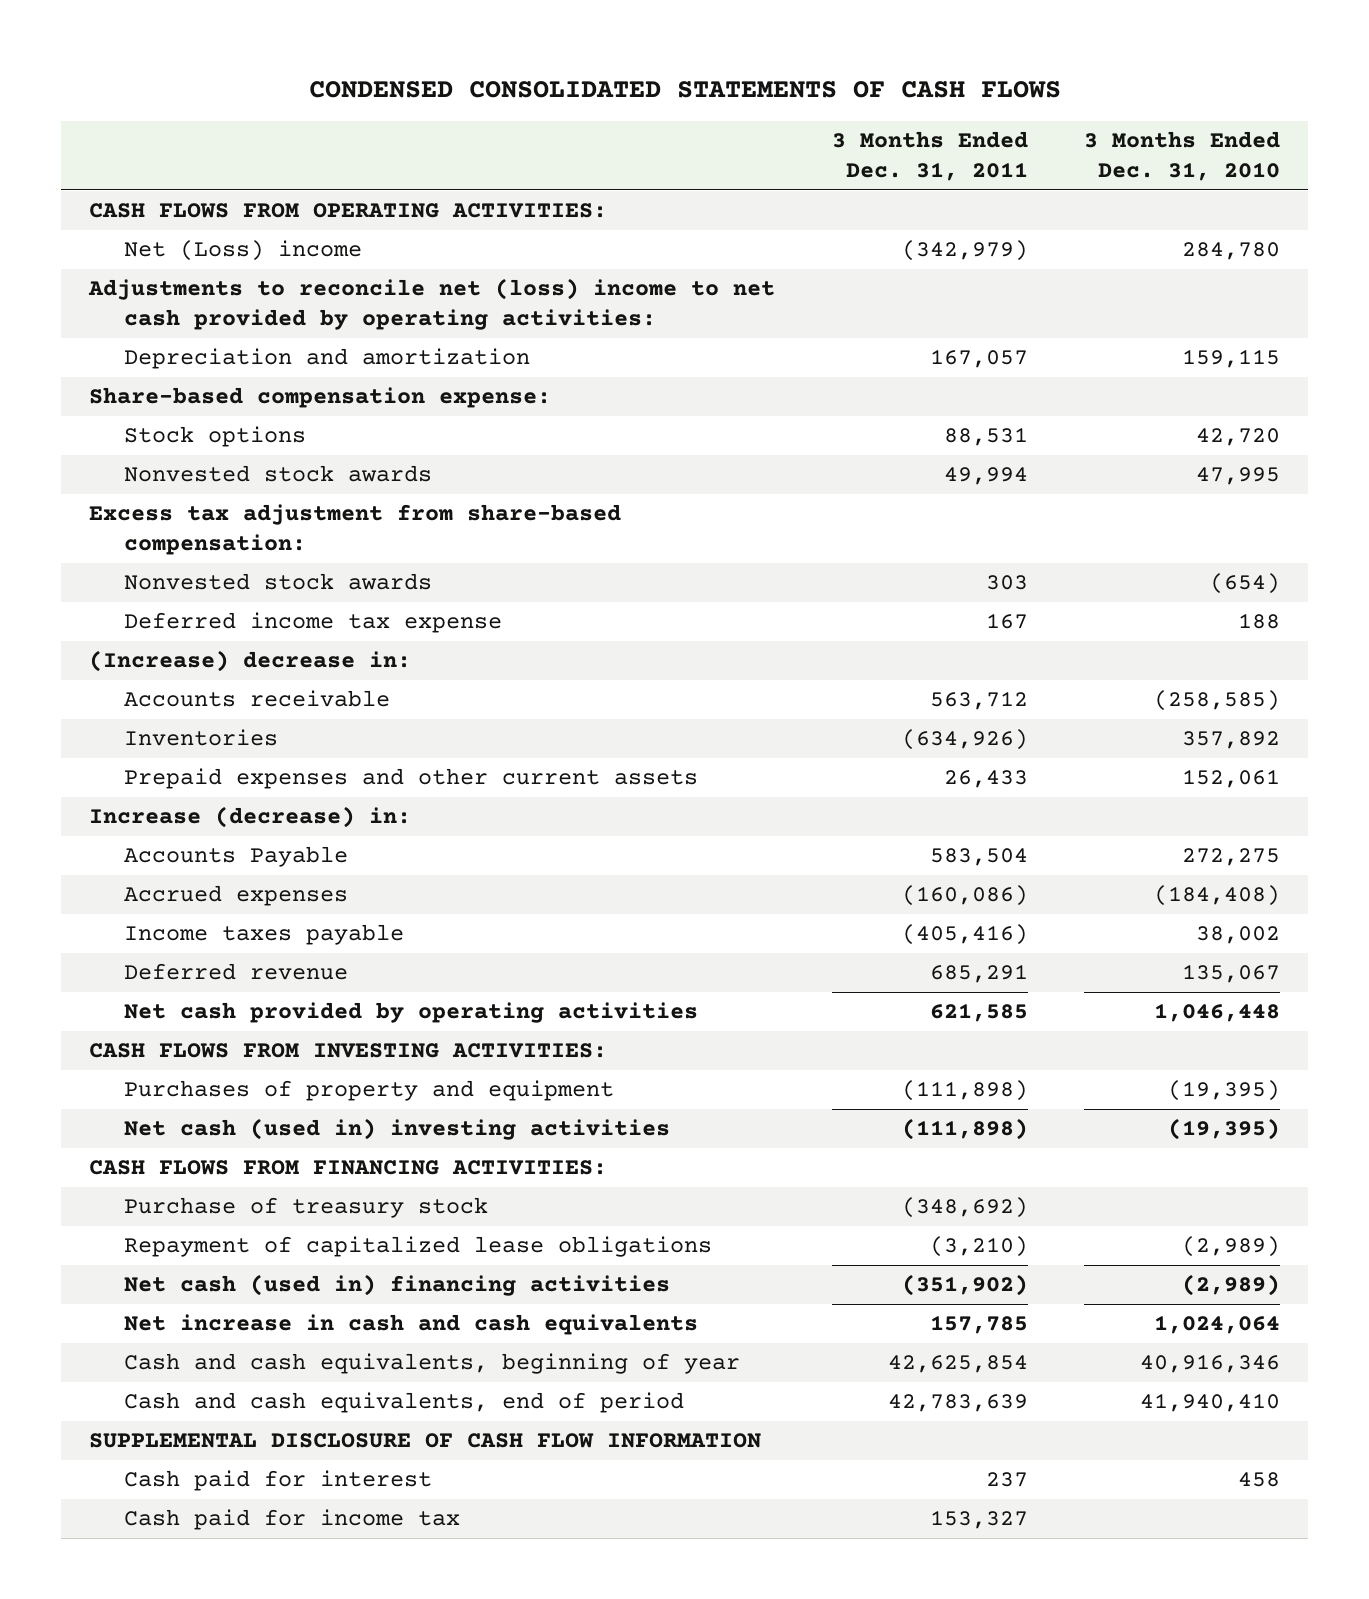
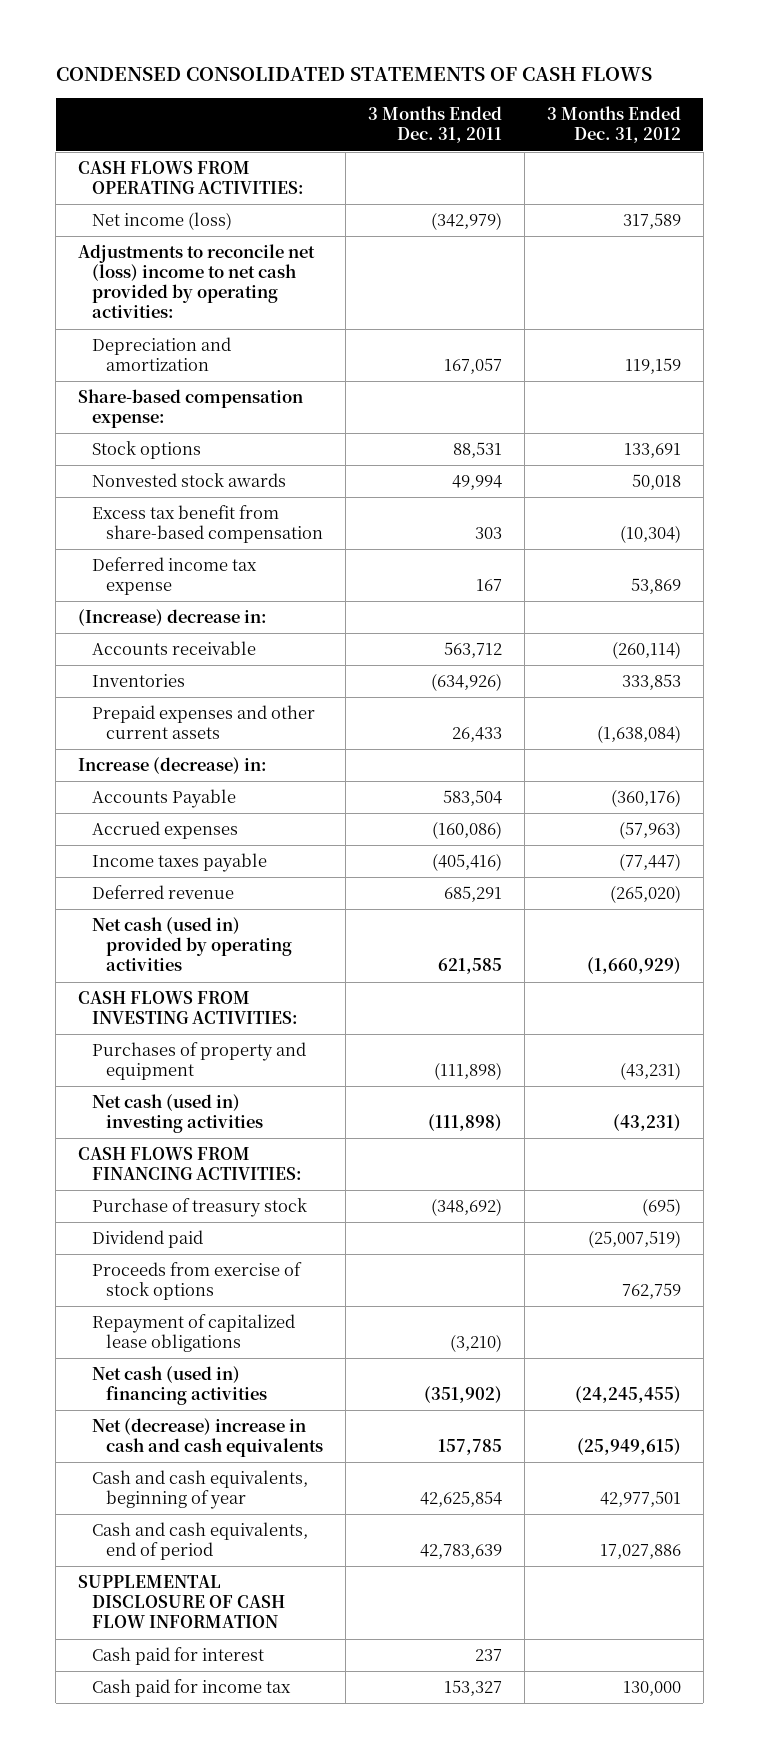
- | 3 Months Ended Dec. 31, 2011 | 3 Months Ended Dec. 31, 2010
+ | 3 Months Ended Dec. 31, 2011 | 3 Months Ended Dec. 31, 2012
- Net (Loss) income | (342,979) | 284,780
+ Net income (loss) | (342,979) | 317,589
- Excess tax adjustment from share-based compensation:
- Nonvested stock awards | 303 | (654)
+ Excess tax benefit from share-based compensation | 303 | (10,304)
- Net cash provided by operating activities | 621,585 | 1,046,448
+ Net cash (used in) provided by operating activities | 621,585 | (1,660,929)
+ Dividend paid | | (25,007,519)
+ Proceeds from exercise of stock options | | 762,759
- Net increase in cash and cash equivalents | 157,785 | 1,024,064
+ Net (decrease) increase in cash and cash equivalents | 157,785 | (25,949,615)

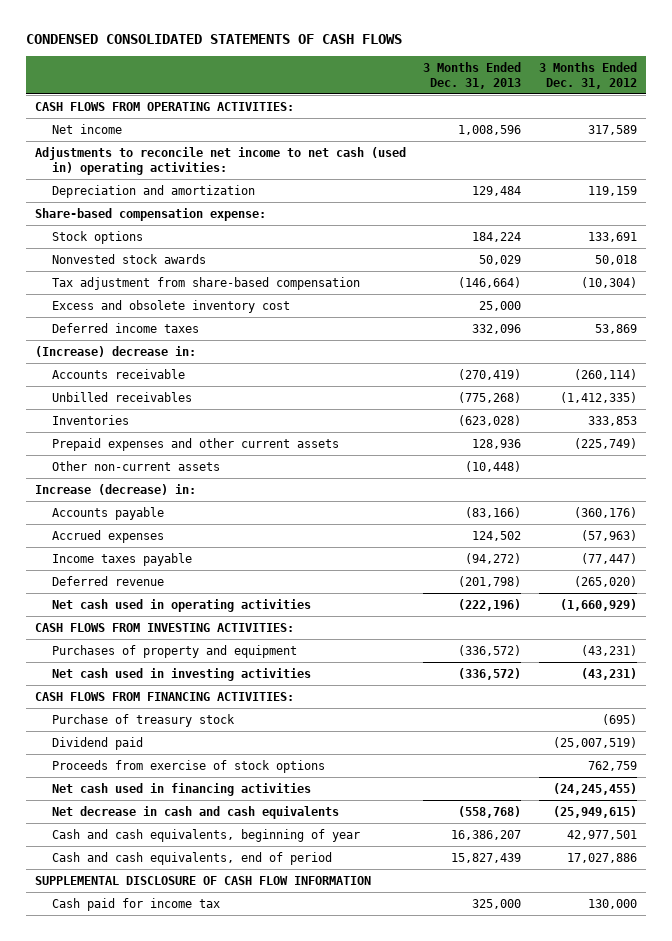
- | 3 Months Ended Dec. 31, 2011 | 3 Months Ended Dec. 31, 2012
+ | 3 Months Ended Dec. 31, 2013 | 3 Months Ended Dec. 31, 2012
- Net income (loss) | (342,979) | 317,589
- Adjustments to reconcile net (loss) income to net cash provided by operating activities:
+ Net income | 1,008,596 | 317,589
+ Adjustments to reconcile net income to net cash (used in) operating activities:
- Excess tax benefit from share-based compensation | 303 | (10,304)
- Deferred income tax expense | 167 | 53,869
+ Tax adjustment from share-based compensation | (146,664) | (10,304)
+ Excess and obsolete inventory cost | 25,000 |
+ Deferred income taxes | 332,096 | 53,869
+ Unbilled receivables | (775,268) | (1,412,335)
- Prepaid expenses and other current assets | 26,433 | (1,638,084)
+ Prepaid expenses and other current assets | 128,936 | (225,749)
+ Other non-current assets | (10,448) |
- Accounts Payable | 583,504 | (360,176)
+ Accounts payable | (83,166) | (360,176)
- Net cash (used in) provided by operating activities | 621,585 | (1,660,929)
+ Net cash used in operating activities | (222,196) | (1,660,929)
- Net cash (used in) investing activities | (111,898) | (43,231)
+ Net cash used in investing activities | (336,572) | (43,231)
- Repayment of capitalized lease obligations | (3,210) |
- Net cash (used in) financing activities | (351,902) | (24,245,455)
- Net (decrease) increase in cash and cash equivalents | 157,785 | (25,949,615)
+ Net cash used in financing activities | | (24,245,455)
+ Net decrease in cash and cash equivalents | (558,768) | (25,949,615)
- Cash paid for interest | 237 |

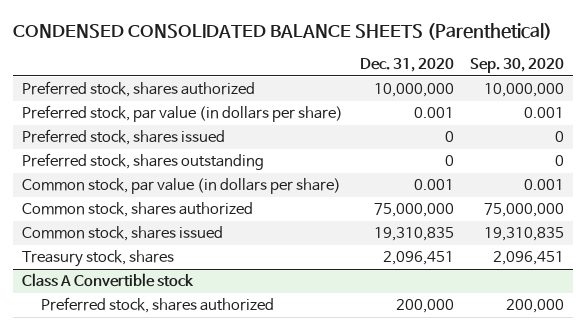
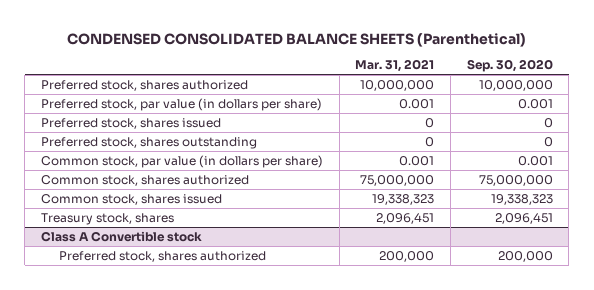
- | Dec. 31, 2020 | Sep. 30, 2020
+ | Mar. 31, 2021 | Sep. 30, 2020
- Common stock, shares issued | 19,310,835 | 19,310,835
+ Common stock, shares issued | 19,338,323 | 19,338,323

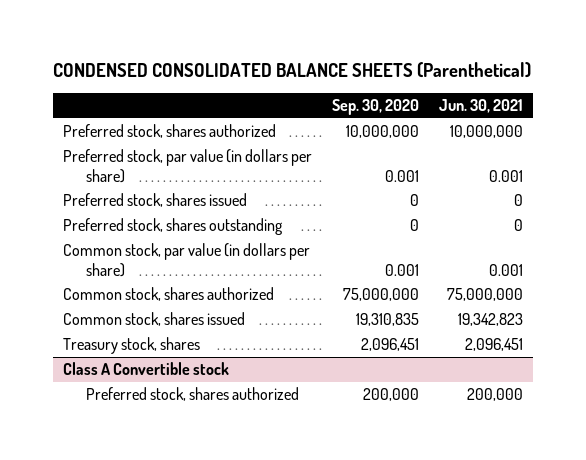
- | Mar. 31, 2021 | Sep. 30, 2020
+ | Sep. 30, 2020 | Jun. 30, 2021
- Common stock, shares issued | 19,338,323 | 19,338,323
+ Common stock, shares issued | 19,310,835 | 19,342,823

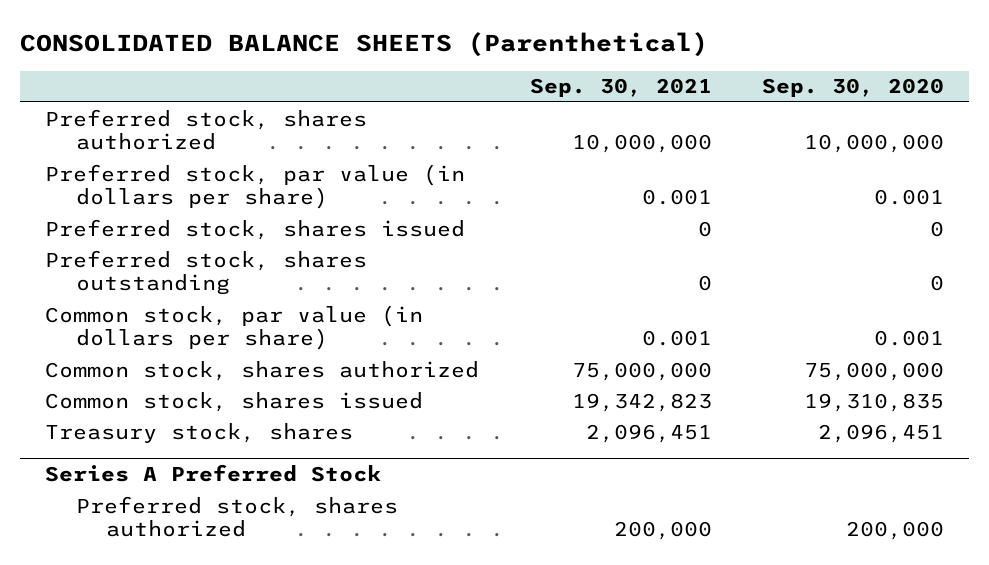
- CONDENSED CONSOLIDATED BALANCE SHEETS (Parenthetical)
+ CONSOLIDATED BALANCE SHEETS (Parenthetical)
- | Sep. 30, 2020 | Jun. 30, 2021
+ | Sep. 30, 2021 | Sep. 30, 2020
- Class A Convertible stock
+ Series A Preferred Stock

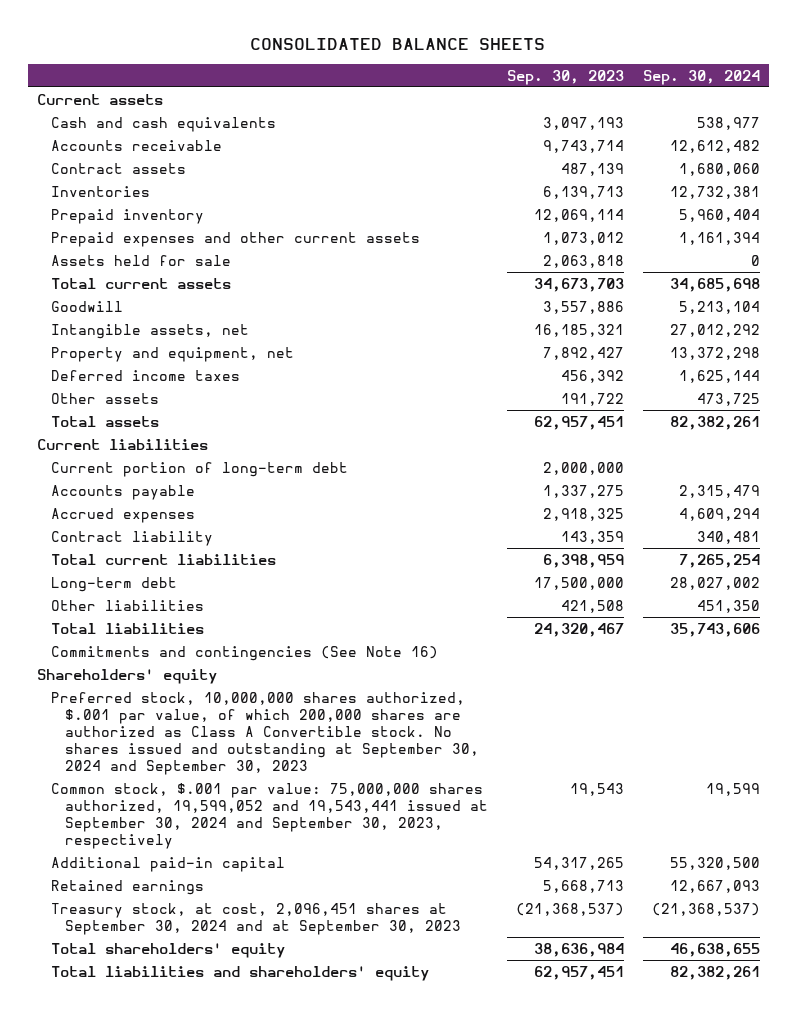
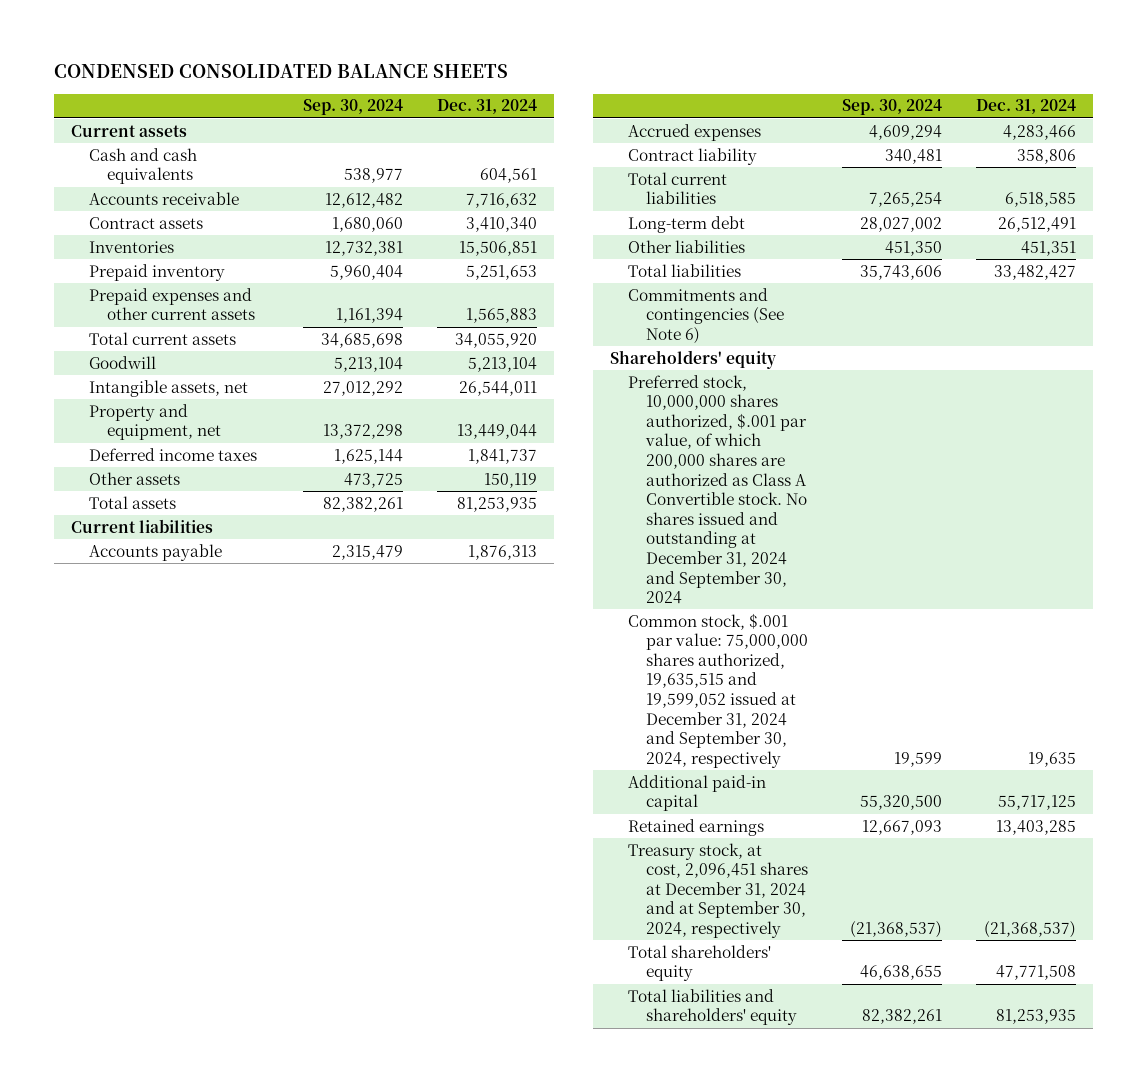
- CONSOLIDATED BALANCE SHEETS
+ CONDENSED CONSOLIDATED BALANCE SHEETS
- | Sep. 30, 2023 | Sep. 30, 2024
+ | Sep. 30, 2024 | Dec. 31, 2024
- Assets held for sale | 2,063,818 | 0
- Current portion of long-term debt | 2,000,000 |
- Commitments and contingencies (See Note 16)
+ Commitments and contingencies (See Note 6)
- Preferred stock, 10,000,000 shares authorized, $.001 par value, of which 200,000 shares are authorized as Class A Convertible stock. No shares issued and outstanding at September 30, 2024 and September 30, 2023
- Common stock, $.001 par value: 75,000,000 shares authorized, 19,599,052 and 19,543,441 issued at September 30, 2024 and September 30, 2023, respectively | 19,543 | 19,599
+ Preferred stock, 10,000,000 shares authorized, $.001 par value, of which 200,000 shares are authorized as Class A Convertible stock. No shares issued and outstanding at December 31, 2024 and September 30, 2024
+ Common stock, $.001 par value: 75,000,000 shares authorized, 19,635,515 and 19,599,052 issued at December 31, 2024 and September 30, 2024, respectively | 19,599 | 19,635
- Treasury stock, at cost, 2,096,451 shares at September 30, 2024 and at September 30, 2023 | (21,368,537) | (21,368,537)
+ Treasury stock, at cost, 2,096,451 shares at December 31, 2024 and at September 30, 2024, respectively | (21,368,537) | (21,368,537)

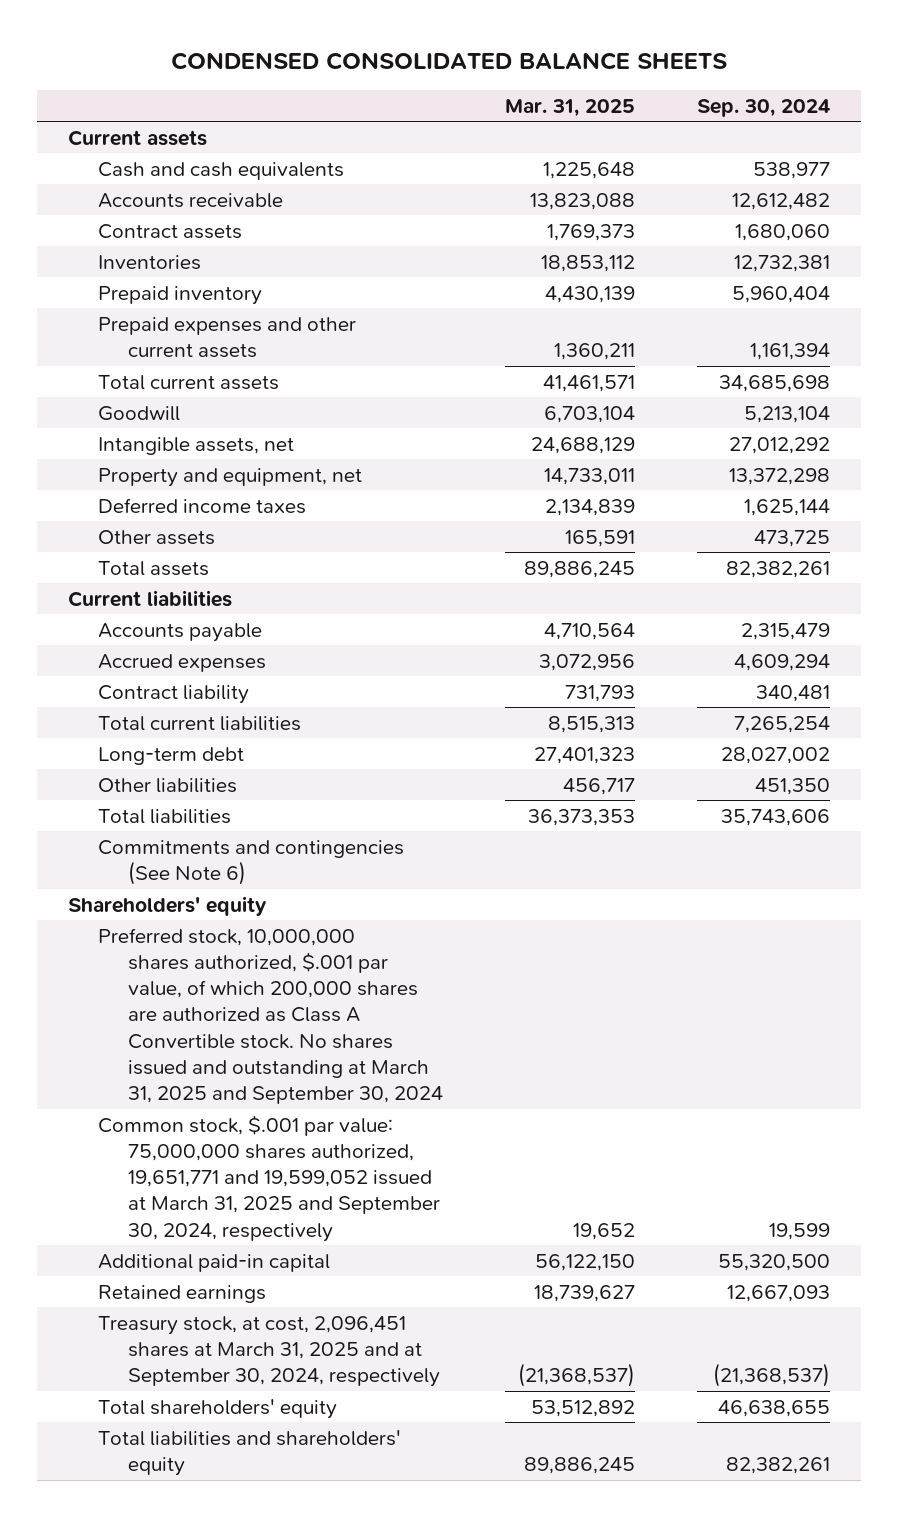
- | Sep. 30, 2024 | Dec. 31, 2024
+ | Mar. 31, 2025 | Sep. 30, 2024
- Preferred stock, 10,000,000 shares authorized, $.001 par value, of which 200,000 shares are authorized as Class A Convertible stock. No shares issued and outstanding at December 31, 2024 and September 30, 2024
- Common stock, $.001 par value: 75,000,000 shares authorized, 19,635,515 and 19,599,052 issued at December 31, 2024 and September 30, 2024, respectively | 19,599 | 19,635
+ Preferred stock, 10,000,000 shares authorized, $.001 par value, of which 200,000 shares are authorized as Class A Convertible stock. No shares issued and outstanding at March 31, 2025 and September 30, 2024
+ Common stock, $.001 par value: 75,000,000 shares authorized, 19,651,771 and 19,599,052 issued at March 31, 2025 and September 30, 2024, respectively | 19,652 | 19,599
- Treasury stock, at cost, 2,096,451 shares at December 31, 2024 and at September 30, 2024, respectively | (21,368,537) | (21,368,537)
+ Treasury stock, at cost, 2,096,451 shares at March 31, 2025 and at September 30, 2024, respectively | (21,368,537) | (21,368,537)

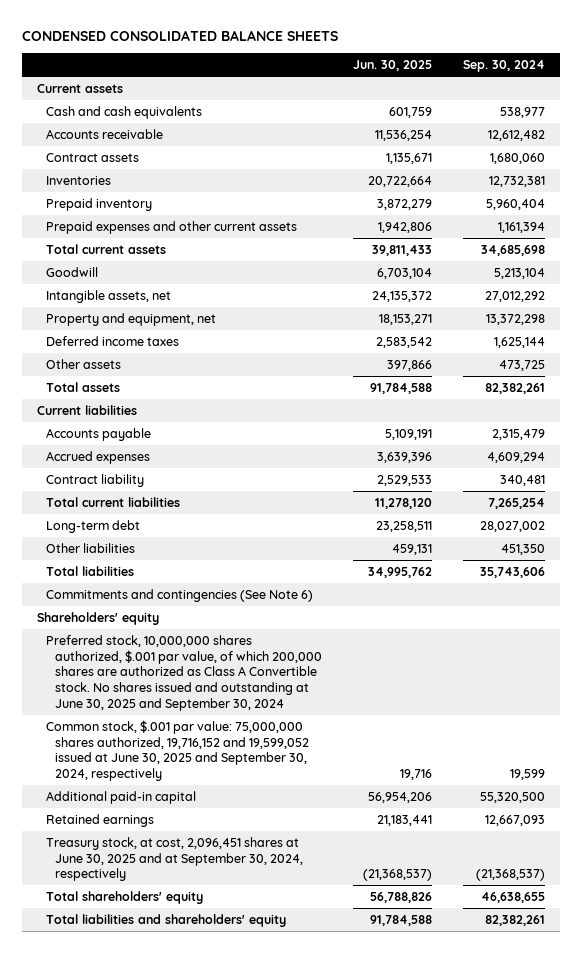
- | Mar. 31, 2025 | Sep. 30, 2024
+ | Jun. 30, 2025 | Sep. 30, 2024
- Preferred stock, 10,000,000 shares authorized, $.001 par value, of which 200,000 shares are authorized as Class A Convertible stock. No shares issued and outstanding at March 31, 2025 and September 30, 2024
- Common stock, $.001 par value: 75,000,000 shares authorized, 19,651,771 and 19,599,052 issued at March 31, 2025 and September 30, 2024, respectively | 19,652 | 19,599
+ Preferred stock, 10,000,000 shares authorized, $.001 par value, of which 200,000 shares are authorized as Class A Convertible stock. No shares issued and outstanding at June 30, 2025 and September 30, 2024
+ Common stock, $.001 par value: 75,000,000 shares authorized, 19,716,152 and 19,599,052 issued at June 30, 2025 and September 30, 2024, respectively | 19,716 | 19,599
- Treasury stock, at cost, 2,096,451 shares at March 31, 2025 and at September 30, 2024, respectively | (21,368,537) | (21,368,537)
+ Treasury stock, at cost, 2,096,451 shares at June 30, 2025 and at September 30, 2024, respectively | (21,368,537) | (21,368,537)

